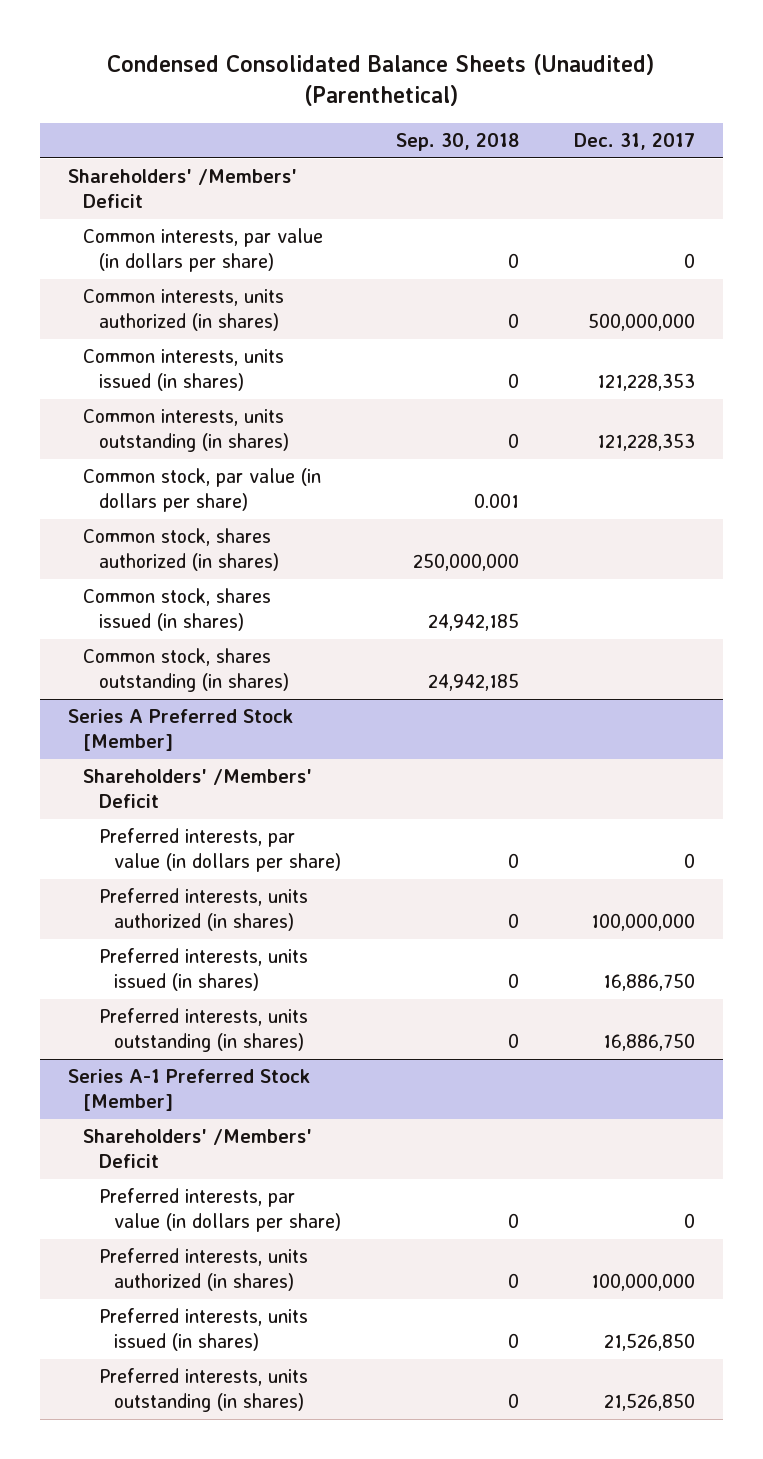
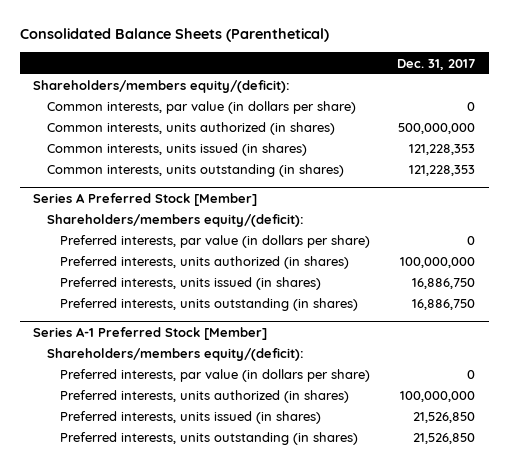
- Condensed Consolidated Balance Sheets (Unaudited) (Parenthetical)
+ Consolidated Balance Sheets (Parenthetical)
- | Sep. 30, 2018 | Dec. 31, 2017
+ | Dec. 31, 2017
- Shareholders' /Members' Deficit
+ Shareholders/members equity/(deficit):
- Common stock, par value (in dollars per share) | 0.001 |
- Common stock, shares authorized (in shares) | 250,000,000 |
- Common stock, shares issued (in shares) | 24,942,185 |
- Common stock, shares outstanding (in shares) | 24,942,185 |
@ Series A Preferred Stock [Member]
- Shareholders' /Members' Deficit
+ Shareholders/members equity/(deficit):
@ Series A-1 Preferred Stock [Member]
- Shareholders' /Members' Deficit
+ Shareholders/members equity/(deficit):

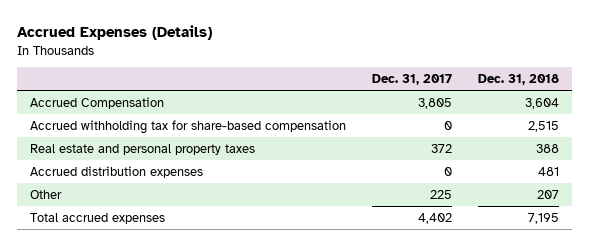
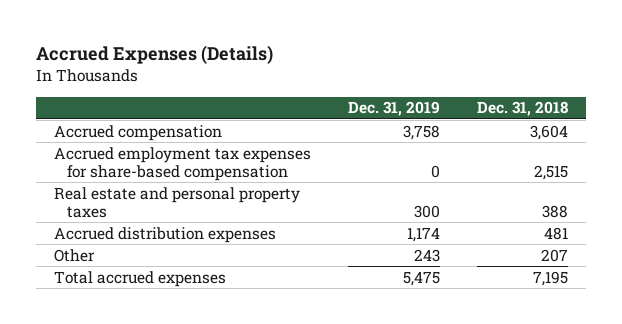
- | Dec. 31, 2017 | Dec. 31, 2018
+ | Dec. 31, 2019 | Dec. 31, 2018
- Accrued Compensation | 3,805 | 3,604
- Accrued withholding tax for share-based compensation | 0 | 2,515
+ Accrued compensation | 3,758 | 3,604
+ Accrued employment tax expenses for share-based compensation | 0 | 2,515

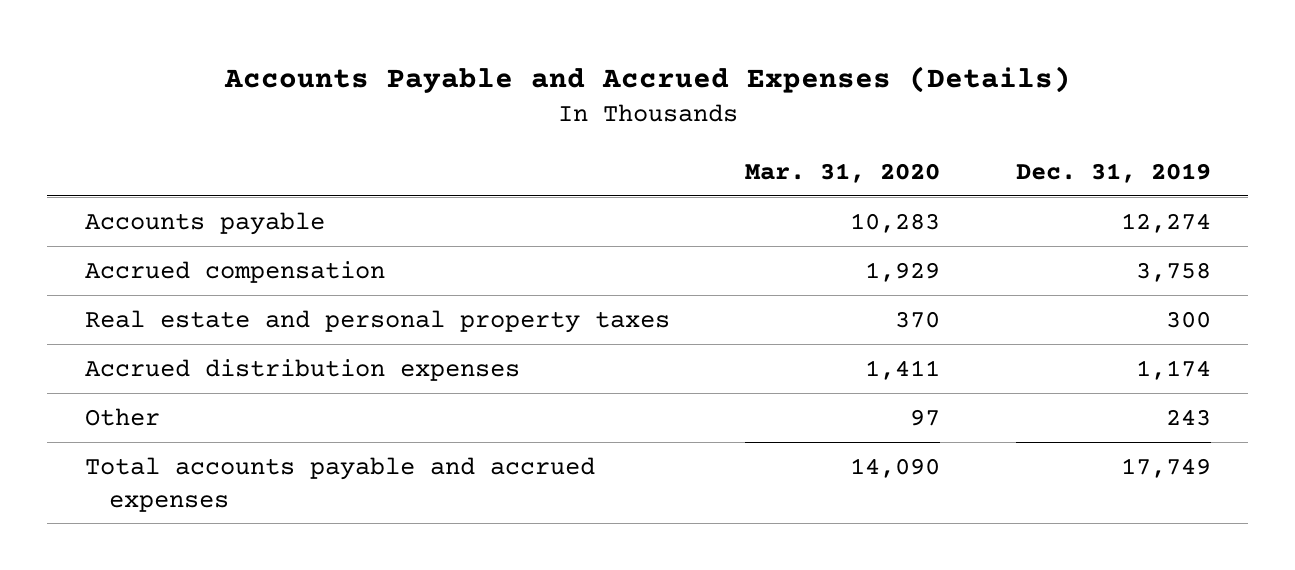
- Accrued Expenses (Details)
+ Accounts Payable and Accrued Expenses (Details)
- | Dec. 31, 2019 | Dec. 31, 2018
+ | Mar. 31, 2020 | Dec. 31, 2019
+ Accounts payable | 10,283 | 12,274
- Accrued employment tax expenses for share-based compensation | 0 | 2,515
- Total accrued expenses | 5,475 | 7,195
+ Total accounts payable and accrued expenses | 14,090 | 17,749

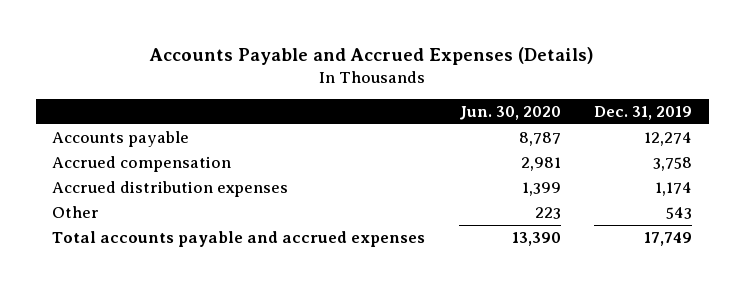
- | Mar. 31, 2020 | Dec. 31, 2019
+ | Jun. 30, 2020 | Dec. 31, 2019
- Real estate and personal property taxes | 370 | 300
- Other | 97 | 243
+ Other | 223 | 543

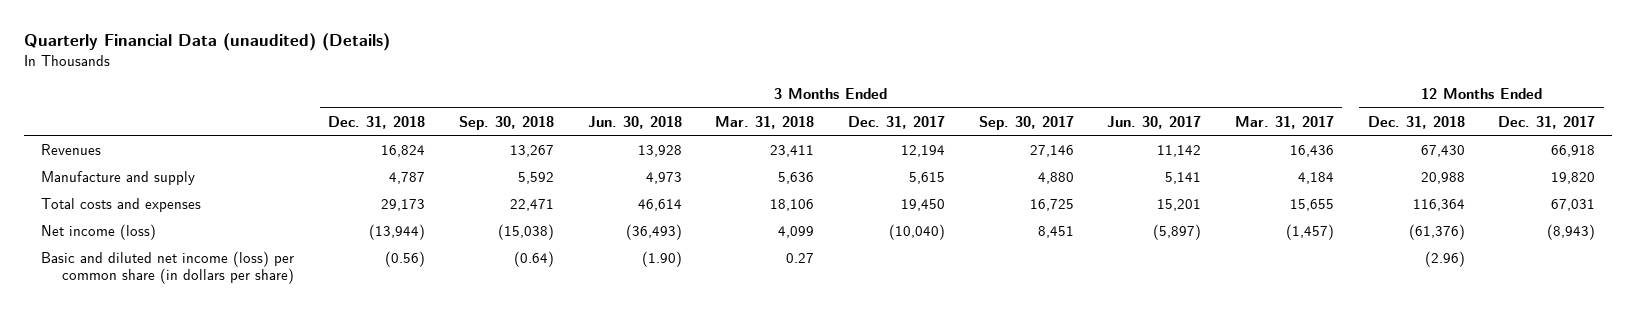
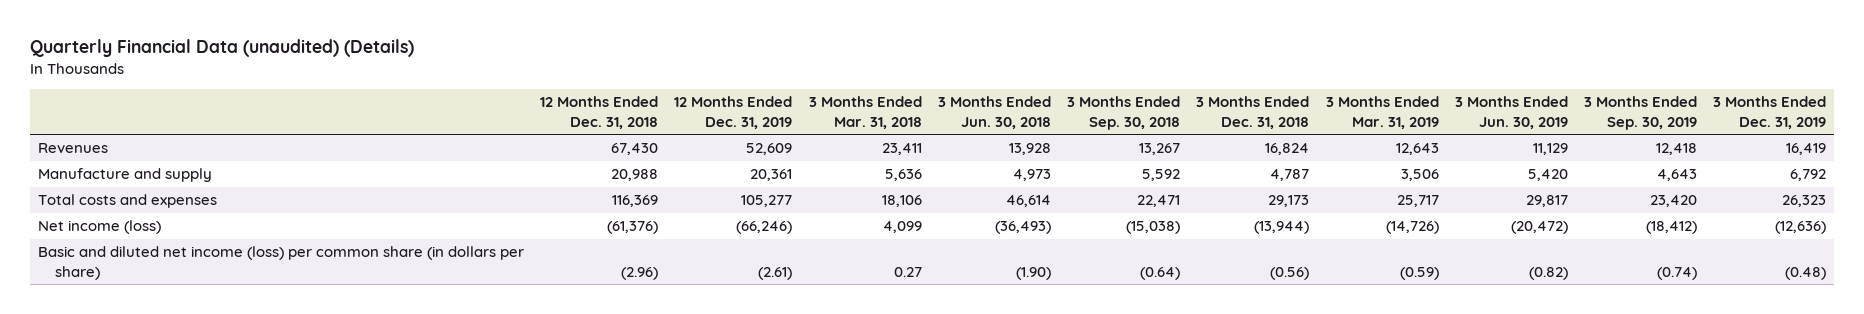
- | 3 Months Ended Dec. 31, 2018 | 3 Months Ended Sep. 30, 2018 | 3 Months Ended Jun. 30, 2018 | 3 Months Ended Mar. 31, 2018 | 3 Months Ended Dec. 31, 2017 | 3 Months Ended Sep. 30, 2017 | 3 Months Ended Jun. 30, 2017 | 3 Months Ended Mar. 31, 2017 | 12 Months Ended Dec. 31, 2018 | 12 Months Ended Dec. 31, 2017
+ | 12 Months Ended Dec. 31, 2018 | 12 Months Ended Dec. 31, 2019 | 3 Months Ended Mar. 31, 2018 | 3 Months Ended Jun. 30, 2018 | 3 Months Ended Sep. 30, 2018 | 3 Months Ended Dec. 31, 2018 | 3 Months Ended Mar. 31, 2019 | 3 Months Ended Jun. 30, 2019 | 3 Months Ended Sep. 30, 2019 | 3 Months Ended Dec. 31, 2019
- Total costs and expenses | 29,173 | 22,471 | 46,614 | 18,106 | 19,450 | 16,725 | 15,201 | 15,655 | 116,364 | 67,031
+ Total costs and expenses | 116,369 | 105,277 | 18,106 | 46,614 | 22,471 | 29,173 | 25,717 | 29,817 | 23,420 | 26,323

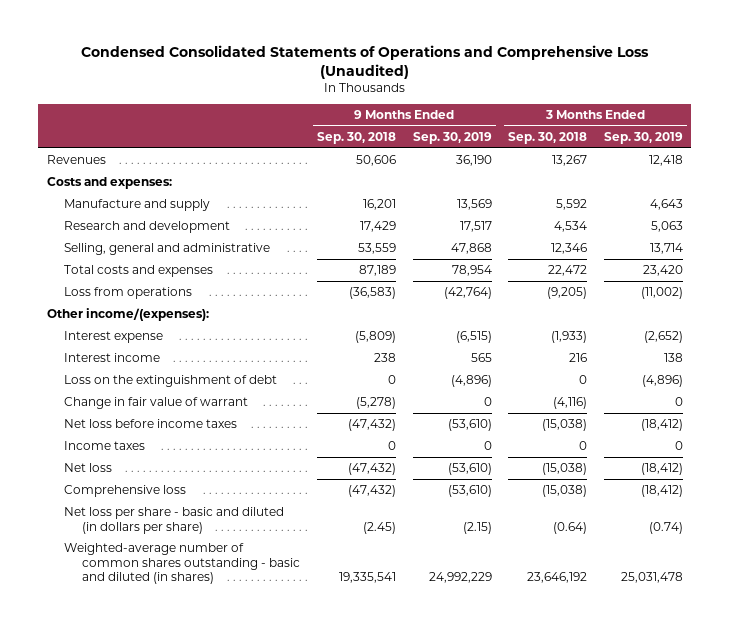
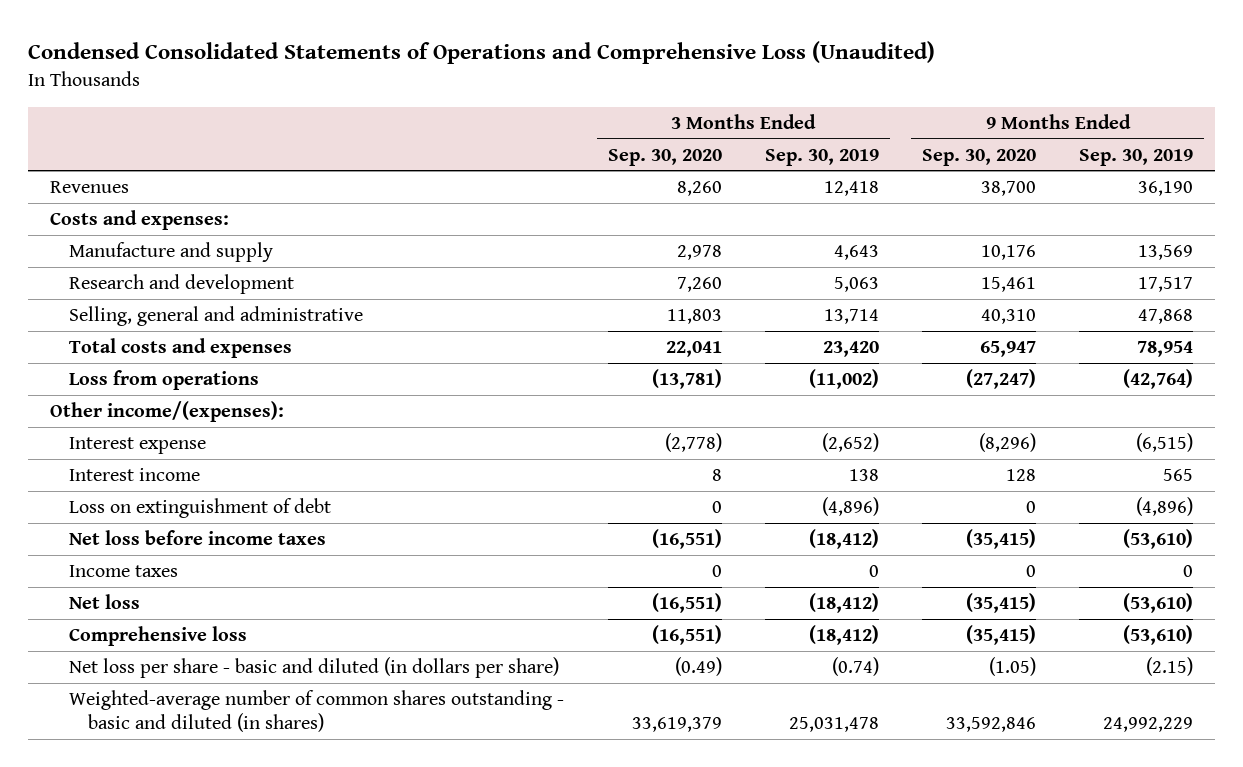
- | 9 Months Ended Sep. 30, 2018 | 9 Months Ended Sep. 30, 2019 | 3 Months Ended Sep. 30, 2018 | 3 Months Ended Sep. 30, 2019
+ | 3 Months Ended Sep. 30, 2020 | 3 Months Ended Sep. 30, 2019 | 9 Months Ended Sep. 30, 2020 | 9 Months Ended Sep. 30, 2019
- Loss on the extinguishment of debt | 0 | (4,896) | 0 | (4,896)
- Change in fair value of warrant | (5,278) | 0 | (4,116) | 0
+ Loss on extinguishment of debt | 0 | (4,896) | 0 | (4,896)

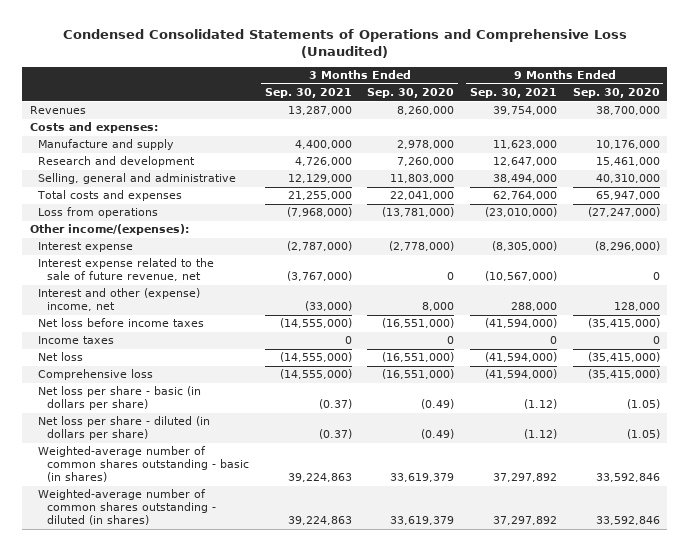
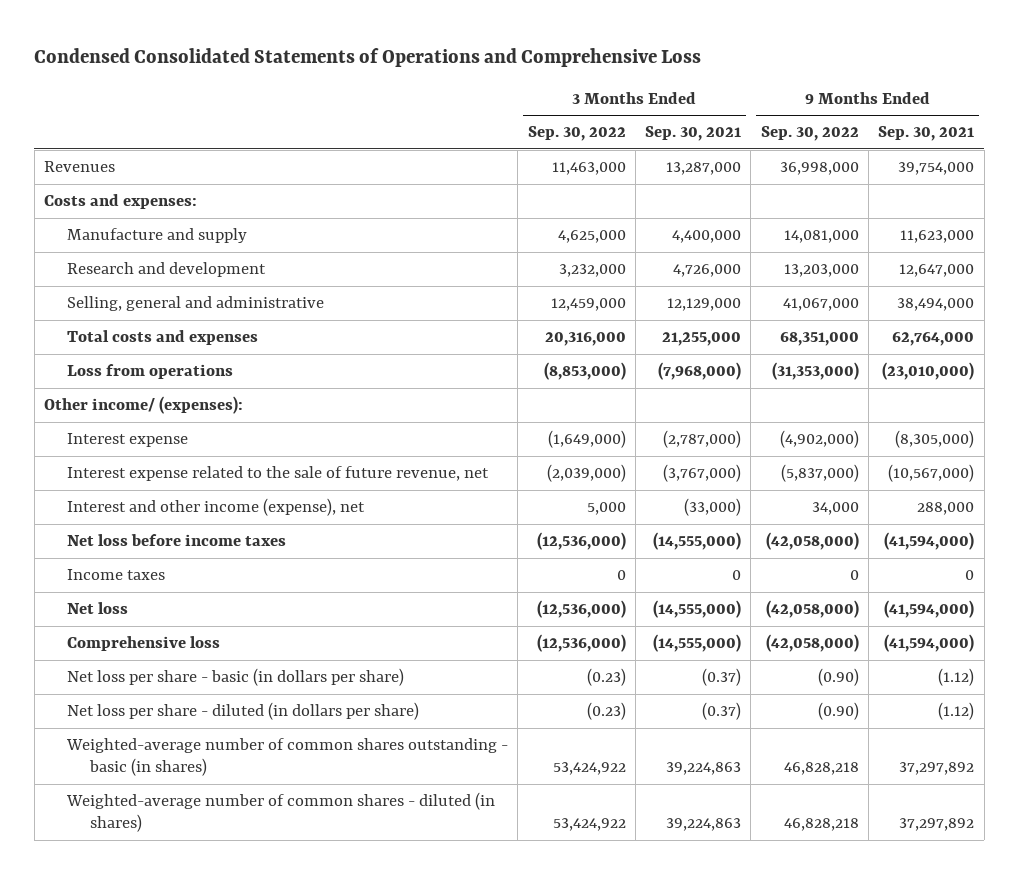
- Condensed Consolidated Statements of Operations and Comprehensive Loss (Unaudited)
+ Condensed Consolidated Statements of Operations and Comprehensive Loss
- | 3 Months Ended Sep. 30, 2021 | 3 Months Ended Sep. 30, 2020 | 9 Months Ended Sep. 30, 2021 | 9 Months Ended Sep. 30, 2020
+ | 3 Months Ended Sep. 30, 2022 | 3 Months Ended Sep. 30, 2021 | 9 Months Ended Sep. 30, 2022 | 9 Months Ended Sep. 30, 2021
- Other income/(expenses):
+ Other income/ (expenses):
- Interest and other (expense) income, net | (33,000) | 8,000 | 288,000 | 128,000
+ Interest and other income (expense), net | 5,000 | (33,000) | 34,000 | 288,000
- Weighted-average number of common shares outstanding - diluted (in shares) | 39,224,863 | 33,619,379 | 37,297,892 | 33,592,846
+ Weighted-average number of common shares - diluted (in shares) | 53,424,922 | 39,224,863 | 46,828,218 | 37,297,892

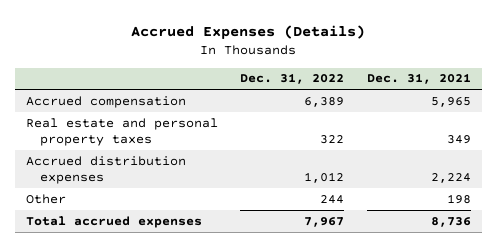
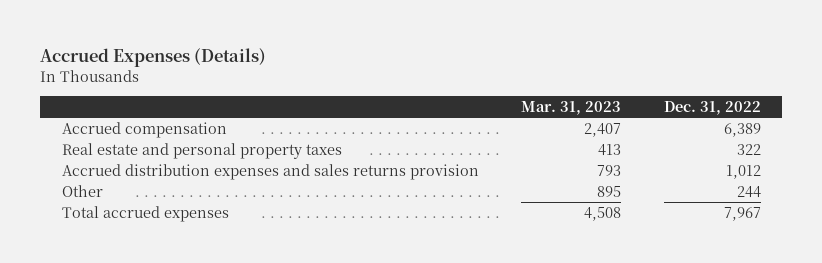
- | Dec. 31, 2022 | Dec. 31, 2021
+ | Mar. 31, 2023 | Dec. 31, 2022
- Accrued distribution expenses | 1,012 | 2,224
+ Accrued distribution expenses and sales returns provision | 793 | 1,012

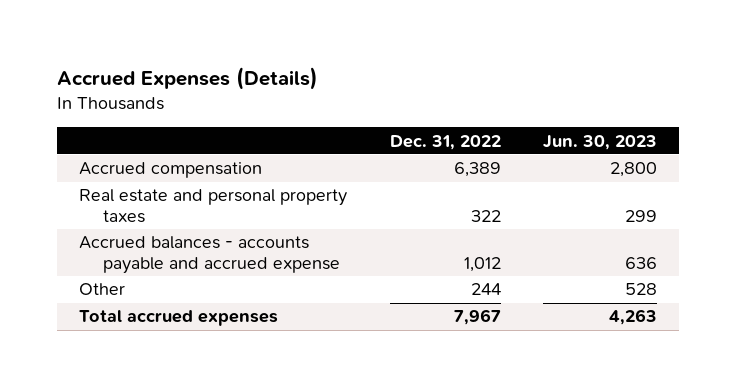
- | Mar. 31, 2023 | Dec. 31, 2022
+ | Dec. 31, 2022 | Jun. 30, 2023
- Accrued distribution expenses and sales returns provision | 793 | 1,012
+ Accrued balances - accounts payable and accrued expense | 1,012 | 636

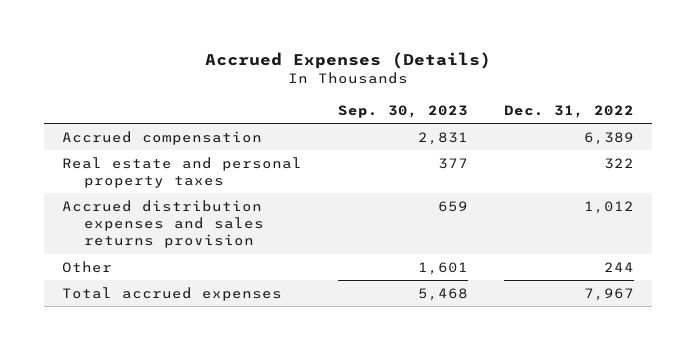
- | Dec. 31, 2022 | Jun. 30, 2023
+ | Sep. 30, 2023 | Dec. 31, 2022
- Accrued balances - accounts payable and accrued expense | 1,012 | 636
+ Accrued distribution expenses and sales returns provision | 659 | 1,012

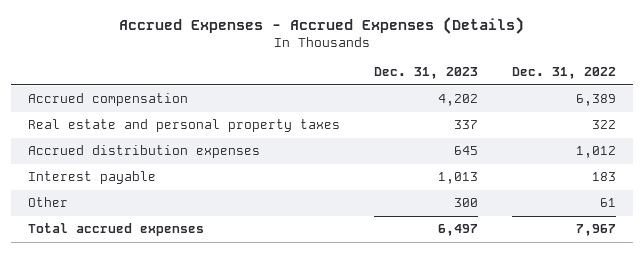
- Accrued Expenses (Details)
+ Accrued Expenses - Accrued Expenses (Details)
- | Sep. 30, 2023 | Dec. 31, 2022
+ | Dec. 31, 2023 | Dec. 31, 2022
- Accrued distribution expenses and sales returns provision | 659 | 1,012
- Other | 1,601 | 244
+ Accrued distribution expenses | 645 | 1,012
+ Interest payable | 1,013 | 183
+ Other | 300 | 61

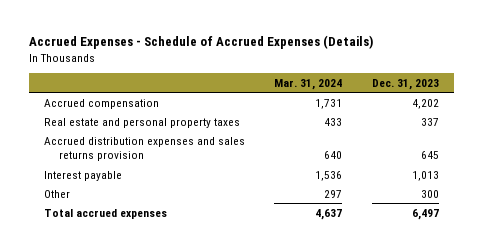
- Accrued Expenses - Accrued Expenses (Details)
+ Accrued Expenses - Schedule of Accrued Expenses (Details)
- | Dec. 31, 2023 | Dec. 31, 2022
+ | Mar. 31, 2024 | Dec. 31, 2023
- Accrued distribution expenses | 645 | 1,012
+ Accrued distribution expenses and sales returns provision | 640 | 645

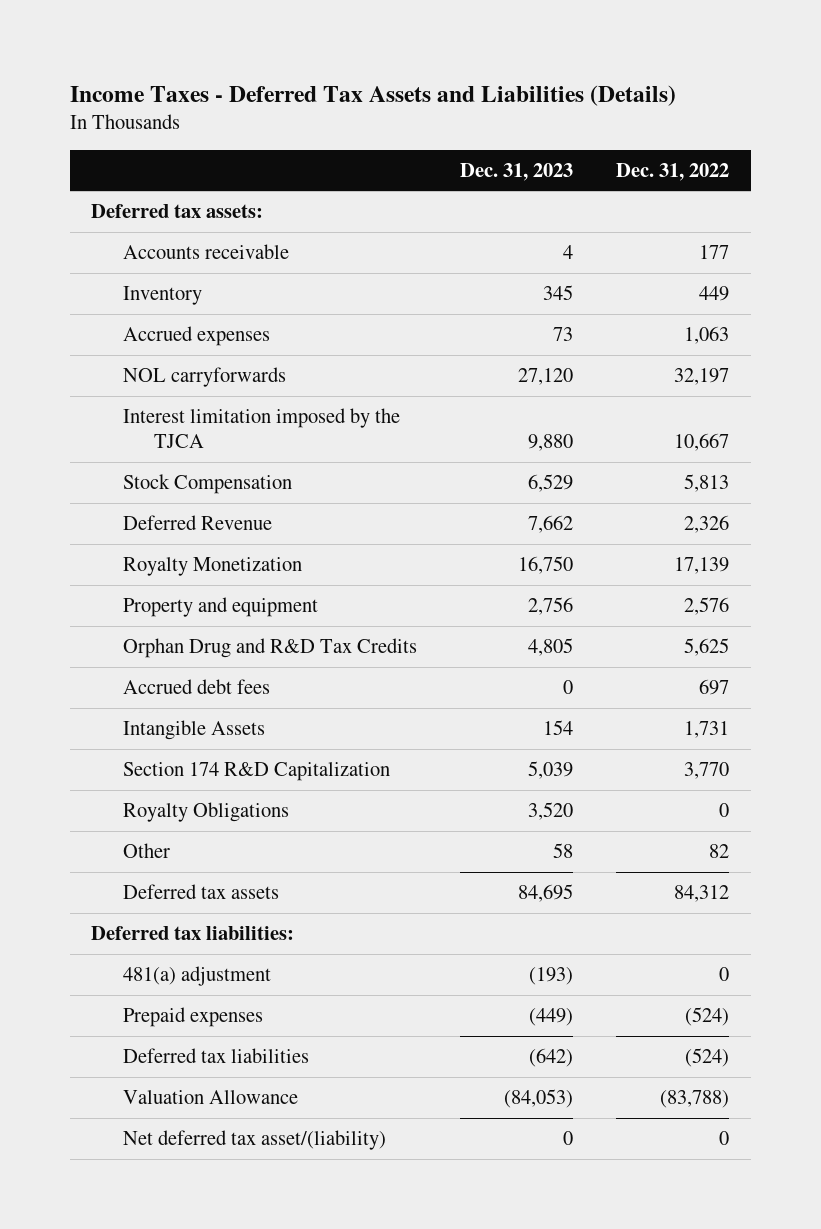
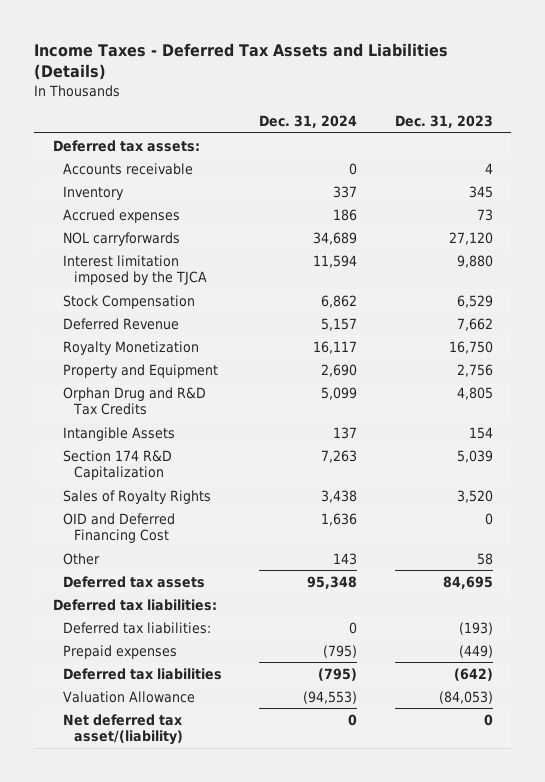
- | Dec. 31, 2023 | Dec. 31, 2022
+ | Dec. 31, 2024 | Dec. 31, 2023
- Property and equipment | 2,756 | 2,576
+ Property and Equipment | 2,690 | 2,756
- Accrued debt fees | 0 | 697
- Royalty Obligations | 3,520 | 0
+ Sales of Royalty Rights | 3,438 | 3,520
+ OID and Deferred Financing Cost | 1,636 | 0
- 481(a) adjustment | (193) | 0
+ Deferred tax liabilities: | 0 | (193)

